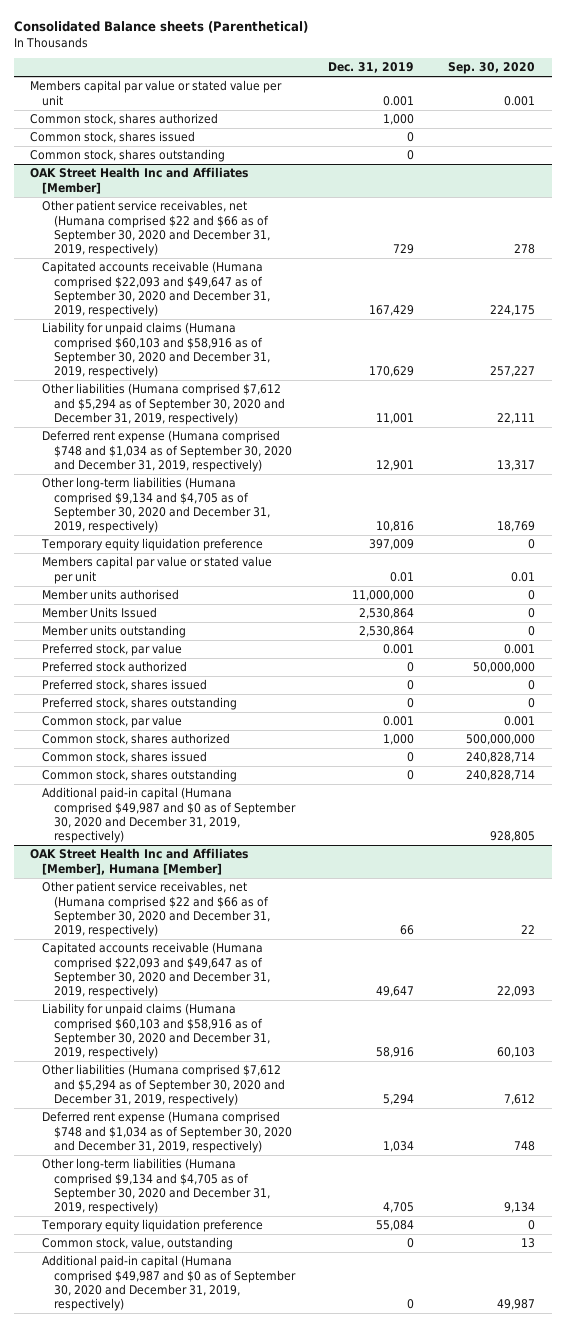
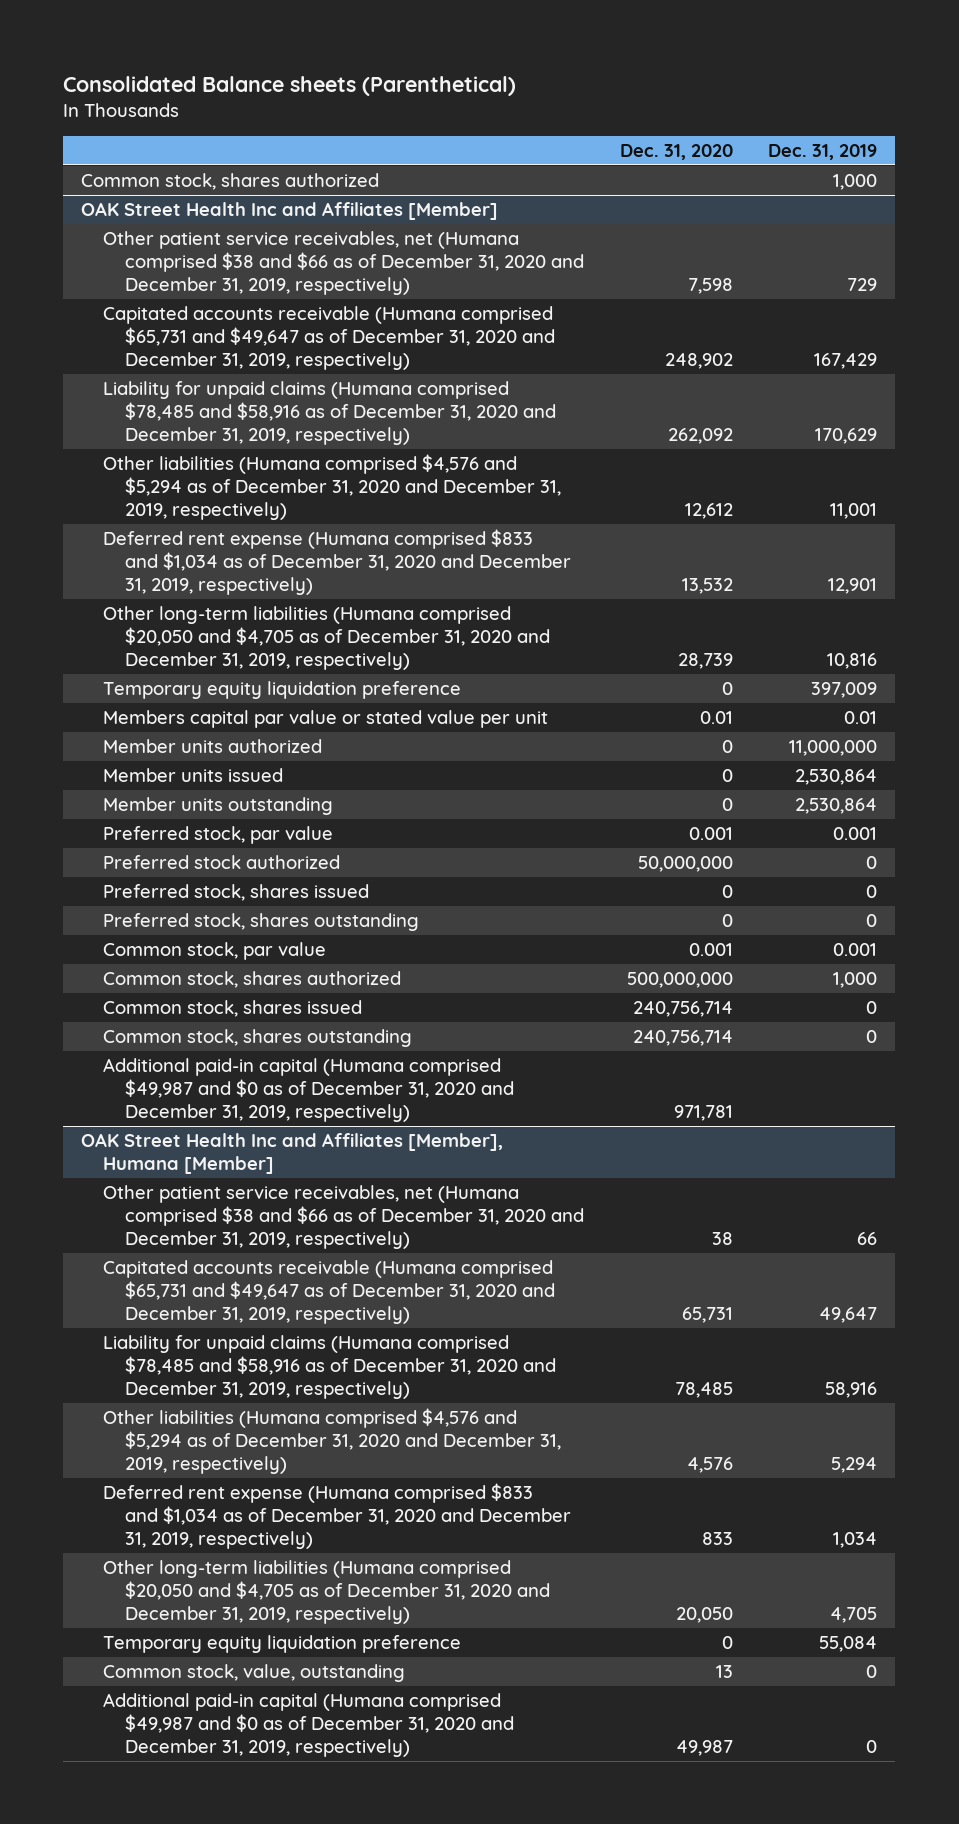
- | Dec. 31, 2019 | Sep. 30, 2020
+ | Dec. 31, 2020 | Dec. 31, 2019
- Members capital par value or stated value per unit | 0.001 | 0.001
- Common stock, shares issued | 0 |
- Common stock, shares outstanding | 0 |
@ OAK Street Health Inc and Affiliates [Member]
- Other patient service receivables, net (Humana comprised $22 and $66 as of September 30, 2020 and December 31, 2019, respectively) | 729 | 278
- Capitated accounts receivable (Humana comprised $22,093 and $49,647 as of September 30, 2020 and December 31, 2019, respectively) | 167,429 | 224,175
- Liability for unpaid claims (Humana comprised $60,103 and $58,916 as of September 30, 2020 and December 31, 2019, respectively) | 170,629 | 257,227
- Other liabilities (Humana comprised $7,612 and $5,294 as of September 30, 2020 and December 31, 2019, respectively) | 11,001 | 22,111
- Deferred rent expense (Humana comprised $748 and $1,034 as of September 30, 2020 and December 31, 2019, respectively) | 12,901 | 13,317
- Other long-term liabilities (Humana comprised $9,134 and $4,705 as of September 30, 2020 and December 31, 2019, respectively) | 10,816 | 18,769
+ Other patient service receivables, net (Humana comprised $38 and $66 as of December 31, 2020 and December 31, 2019, respectively) | 7,598 | 729
+ Capitated accounts receivable (Humana comprised $65,731 and $49,647 as of December 31, 2020 and December 31, 2019, respectively) | 248,902 | 167,429
+ Liability for unpaid claims (Humana comprised $78,485 and $58,916 as of December 31, 2020 and December 31, 2019, respectively) | 262,092 | 170,629
+ Other liabilities (Humana comprised $4,576 and $5,294 as of December 31, 2020 and December 31, 2019, respectively) | 12,612 | 11,001
+ Deferred rent expense (Humana comprised $833 and $1,034 as of December 31, 2020 and December 31, 2019, respectively) | 13,532 | 12,901
+ Other long-term liabilities (Humana comprised $20,050 and $4,705 as of December 31, 2020 and December 31, 2019, respectively) | 28,739 | 10,816
- Member units authorised | 11,000,000 | 0
- Member Units Issued | 2,530,864 | 0
+ Member units authorized | 0 | 11,000,000
+ Member units issued | 0 | 2,530,864
- Additional paid-in capital (Humana comprised $49,987 and $0 as of September 30, 2020 and December 31, 2019, respectively) | | 928,805
+ Additional paid-in capital (Humana comprised $49,987 and $0 as of December 31, 2020 and December 31, 2019, respectively) | 971,781 |
@ OAK Street Health Inc and Affiliates [Member], Humana [Member]
- Other patient service receivables, net (Humana comprised $22 and $66 as of September 30, 2020 and December 31, 2019, respectively) | 66 | 22
- Capitated accounts receivable (Humana comprised $22,093 and $49,647 as of September 30, 2020 and December 31, 2019, respectively) | 49,647 | 22,093
- Liability for unpaid claims (Humana comprised $60,103 and $58,916 as of September 30, 2020 and December 31, 2019, respectively) | 58,916 | 60,103
- Other liabilities (Humana comprised $7,612 and $5,294 as of September 30, 2020 and December 31, 2019, respectively) | 5,294 | 7,612
- Deferred rent expense (Humana comprised $748 and $1,034 as of September 30, 2020 and December 31, 2019, respectively) | 1,034 | 748
- Other long-term liabilities (Humana comprised $9,134 and $4,705 as of September 30, 2020 and December 31, 2019, respectively) | 4,705 | 9,134
+ Other patient service receivables, net (Humana comprised $38 and $66 as of December 31, 2020 and December 31, 2019, respectively) | 38 | 66
+ Capitated accounts receivable (Humana comprised $65,731 and $49,647 as of December 31, 2020 and December 31, 2019, respectively) | 65,731 | 49,647
+ Liability for unpaid claims (Humana comprised $78,485 and $58,916 as of December 31, 2020 and December 31, 2019, respectively) | 78,485 | 58,916
+ Other liabilities (Humana comprised $4,576 and $5,294 as of December 31, 2020 and December 31, 2019, respectively) | 4,576 | 5,294
+ Deferred rent expense (Humana comprised $833 and $1,034 as of December 31, 2020 and December 31, 2019, respectively) | 833 | 1,034
+ Other long-term liabilities (Humana comprised $20,050 and $4,705 as of December 31, 2020 and December 31, 2019, respectively) | 20,050 | 4,705
- Additional paid-in capital (Humana comprised $49,987 and $0 as of September 30, 2020 and December 31, 2019, respectively) | 0 | 49,987
+ Additional paid-in capital (Humana comprised $49,987 and $0 as of December 31, 2020 and December 31, 2019, respectively) | 49,987 | 0

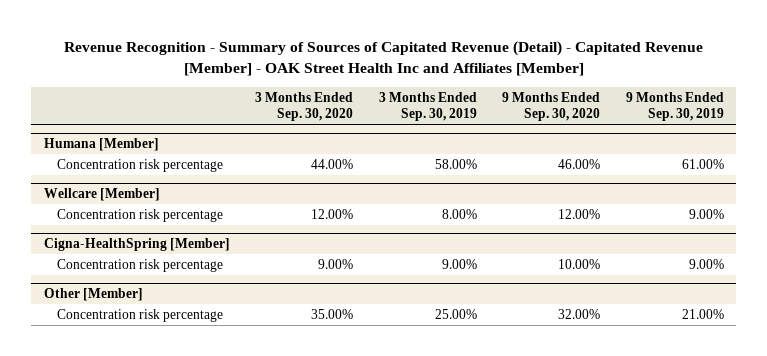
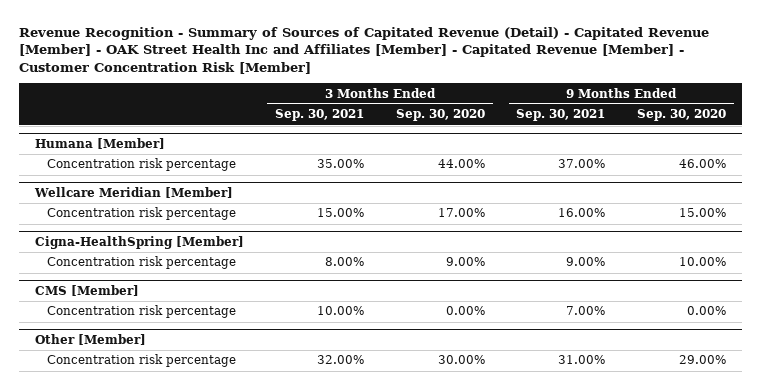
- Revenue Recognition - Summary of Sources of Capitated Revenue (Detail) - Capitated Revenue [Member] - OAK Street Health Inc and Affiliates [Member]
+ Revenue Recognition - Summary of Sources of Capitated Revenue (Detail) - Capitated Revenue [Member] - OAK Street Health Inc and Affiliates [Member] - Capitated Revenue [Member] - Customer Concentration Risk [Member]
- | 3 Months Ended Sep. 30, 2020 | 3 Months Ended Sep. 30, 2019 | 9 Months Ended Sep. 30, 2020 | 9 Months Ended Sep. 30, 2019
+ | 3 Months Ended Sep. 30, 2021 | 3 Months Ended Sep. 30, 2020 | 9 Months Ended Sep. 30, 2021 | 9 Months Ended Sep. 30, 2020
- Wellcare [Member]
- Concentration risk percentage | 12.00% | 8.00% | 12.00% | 9.00%
+ Wellcare Meridian [Member]
+ Concentration risk percentage | 15.00% | 17.00% | 16.00% | 15.00%
+ CMS [Member]
+ Concentration risk percentage | 10.00% | 0.00% | 7.00% | 0.00%
@ Other [Member]
- Concentration risk percentage | 35.00% | 25.00% | 32.00% | 21.00%
+ Concentration risk percentage | 32.00% | 30.00% | 31.00% | 29.00%

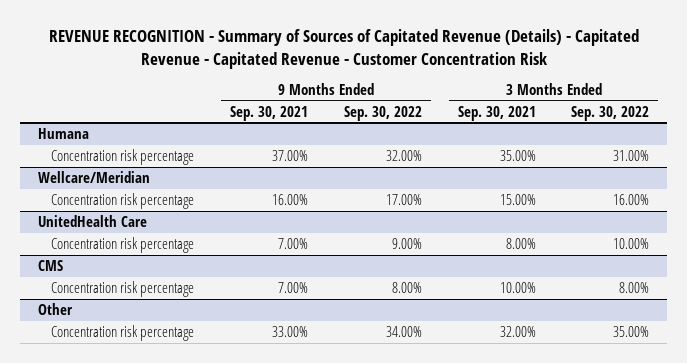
- Revenue Recognition - Summary of Sources of Capitated Revenue (Detail) - Capitated Revenue [Member] - OAK Street Health Inc and Affiliates [Member] - Capitated Revenue [Member] - Customer Concentration Risk [Member]
+ REVENUE RECOGNITION - Summary of Sources of Capitated Revenue (Details) - Capitated Revenue - Capitated Revenue - Customer Concentration Risk
- | 3 Months Ended Sep. 30, 2021 | 3 Months Ended Sep. 30, 2020 | 9 Months Ended Sep. 30, 2021 | 9 Months Ended Sep. 30, 2020
+ | 9 Months Ended Sep. 30, 2021 | 9 Months Ended Sep. 30, 2022 | 3 Months Ended Sep. 30, 2021 | 3 Months Ended Sep. 30, 2022
- Humana [Member]
+ Humana
- Wellcare Meridian [Member]
+ Wellcare/Meridian
- Cigna-HealthSpring [Member]
- Concentration risk percentage | 8.00% | 9.00% | 9.00% | 10.00%
- CMS [Member]
+ UnitedHealth Care
+ Concentration risk percentage | 7.00% | 9.00% | 8.00% | 10.00%
+ CMS
- Other [Member]
- Concentration risk percentage | 32.00% | 30.00% | 31.00% | 29.00%
+ Other
+ Concentration risk percentage | 33.00% | 34.00% | 32.00% | 35.00%

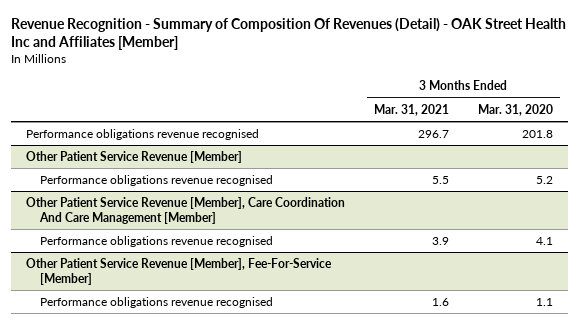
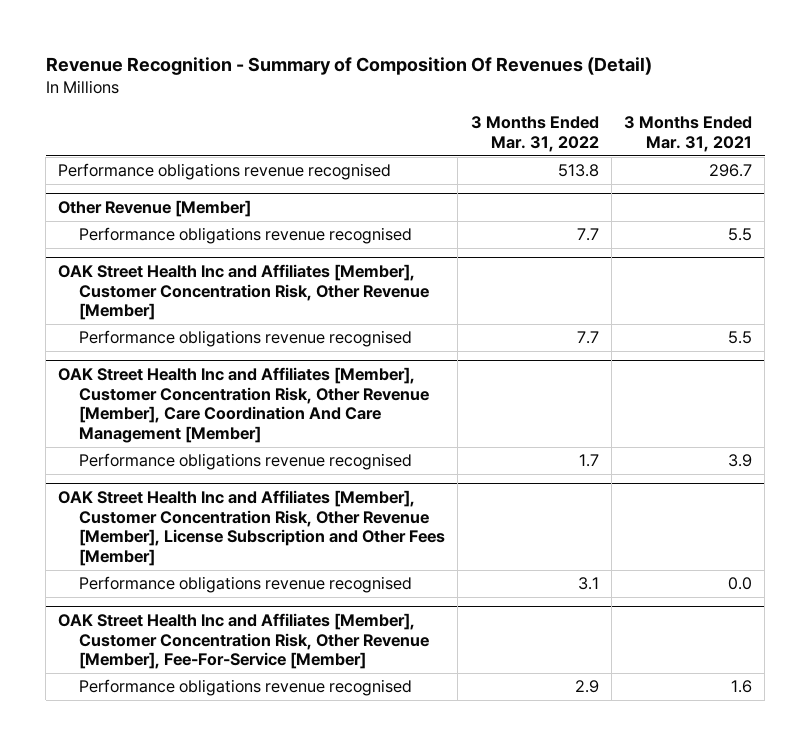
- Revenue Recognition - Summary of Composition Of Revenues (Detail) - OAK Street Health Inc and Affiliates [Member]
+ Revenue Recognition - Summary of Composition Of Revenues (Detail)
- | 3 Months Ended Mar. 31, 2021 | 3 Months Ended Mar. 31, 2020
+ | 3 Months Ended Mar. 31, 2022 | 3 Months Ended Mar. 31, 2021
- Other Patient Service Revenue [Member]
+ Other Revenue [Member]
- Other Patient Service Revenue [Member], Care Coordination And Care Management [Member]
+ OAK Street Health Inc and Affiliates [Member], Customer Concentration Risk, Other Revenue [Member]
+ Performance obligations revenue recognised | 7.7 | 5.5
+ OAK Street Health Inc and Affiliates [Member], Customer Concentration Risk, Other Revenue [Member], Care Coordination And Care Management [Member]
- Other Patient Service Revenue [Member], Fee-For-Service [Member]
+ OAK Street Health Inc and Affiliates [Member], Customer Concentration Risk, Other Revenue [Member], License Subscription and Other Fees [Member]
+ Performance obligations revenue recognised | 3.1 | 0.0
+ OAK Street Health Inc and Affiliates [Member], Customer Concentration Risk, Other Revenue [Member], Fee-For-Service [Member]

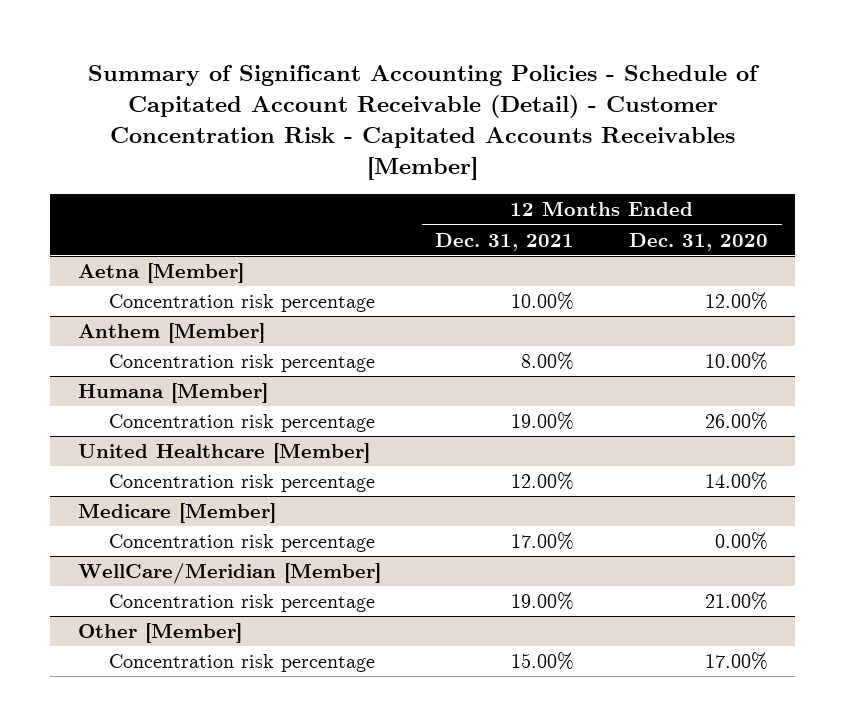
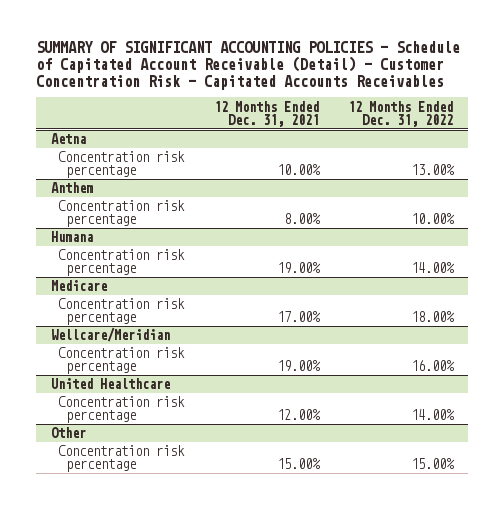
- Summary of Significant Accounting Policies - Schedule of Capitated Account Receivable (Detail) - Customer Concentration Risk - Capitated Accounts Receivables [Member]
+ SUMMARY OF SIGNIFICANT ACCOUNTING POLICIES - Schedule of Capitated Account Receivable (Detail) - Customer Concentration Risk - Capitated Accounts Receivables
- | 12 Months Ended Dec. 31, 2021 | 12 Months Ended Dec. 31, 2020
+ | 12 Months Ended Dec. 31, 2021 | 12 Months Ended Dec. 31, 2022
- Aetna [Member]
+ Aetna
- Anthem [Member]
+ Anthem
- Humana [Member]
+ Humana
- United Healthcare [Member]
- Concentration risk percentage | 12.00% | 14.00%
- Medicare [Member]
+ Medicare
- WellCare/Meridian [Member]
+ Wellcare/Meridian
- Other [Member]
+ United Healthcare
+ Concentration risk percentage | 12.00% | 14.00%
+ Other

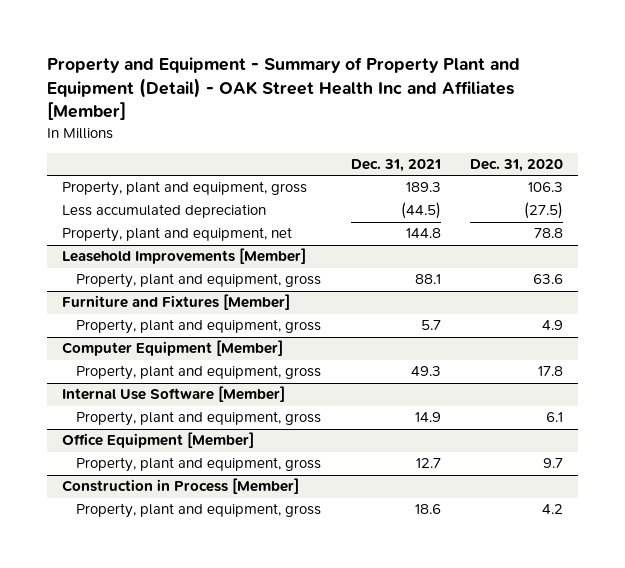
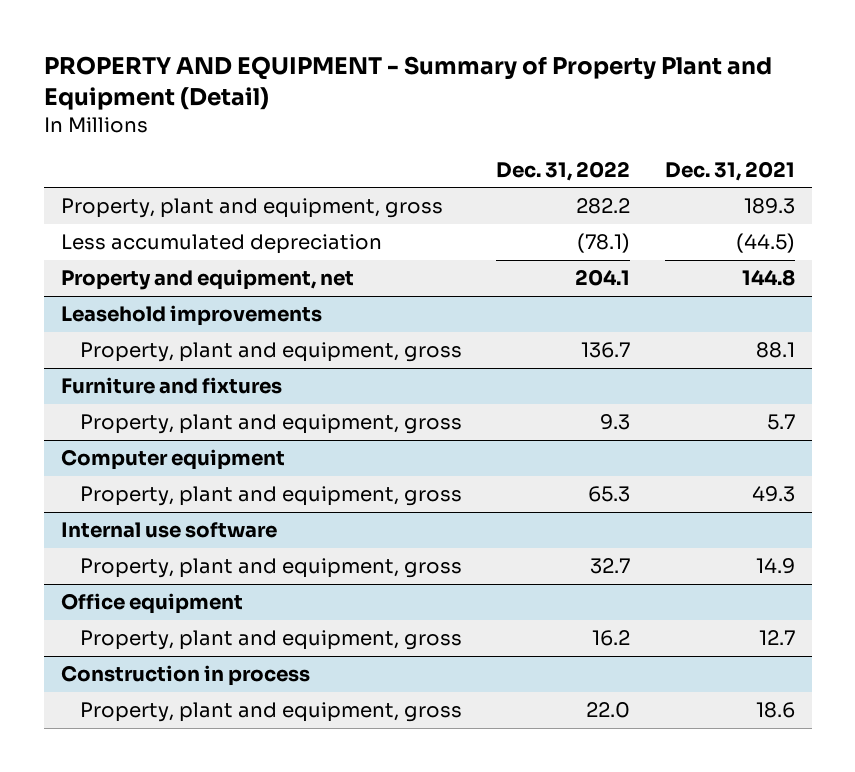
- Property and Equipment - Summary of Property Plant and Equipment (Detail) - OAK Street Health Inc and Affiliates [Member]
+ PROPERTY AND EQUIPMENT - Summary of Property Plant and Equipment (Detail)
- | Dec. 31, 2021 | Dec. 31, 2020
+ | Dec. 31, 2022 | Dec. 31, 2021
- Property, plant and equipment, net | 144.8 | 78.8
- Leasehold Improvements [Member]
+ Property and equipment, net | 204.1 | 144.8
+ Leasehold improvements
- Furniture and Fixtures [Member]
+ Furniture and fixtures
- Computer Equipment [Member]
+ Computer equipment
- Internal Use Software [Member]
+ Internal use software
- Office Equipment [Member]
+ Office equipment
- Construction in Process [Member]
+ Construction in process

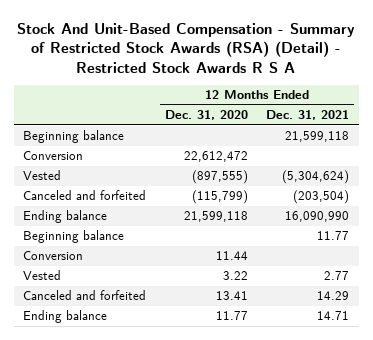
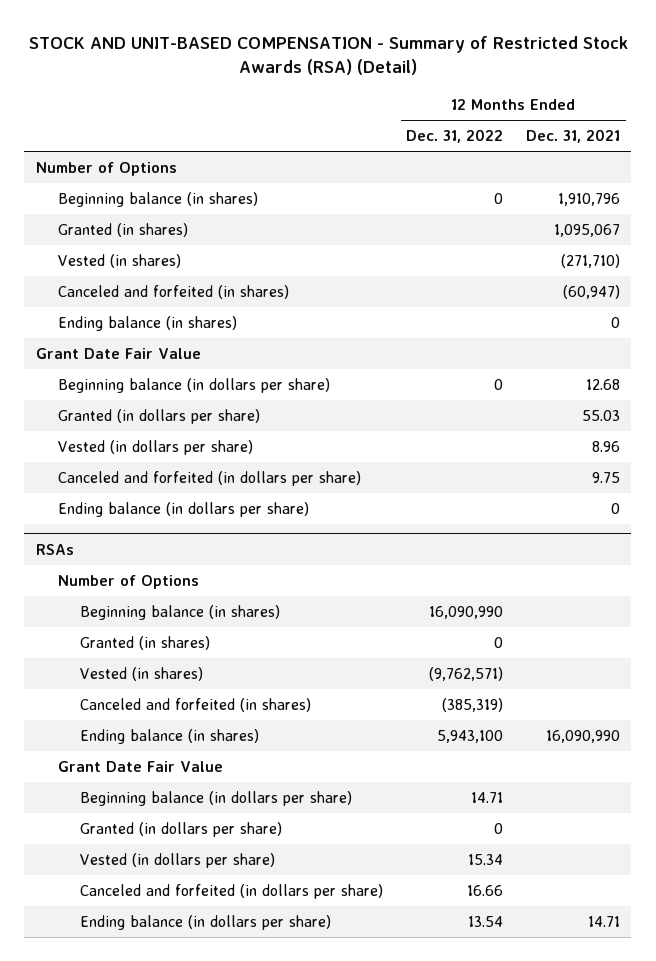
- Stock And Unit-Based Compensation - Summary of Restricted Stock Awards (RSA) (Detail) - Restricted Stock Awards R S A
+ STOCK AND UNIT-BASED COMPENSATION - Summary of Restricted Stock Awards (RSA) (Detail)
- | 12 Months Ended Dec. 31, 2020 | 12 Months Ended Dec. 31, 2021
+ | 12 Months Ended Dec. 31, 2022 | 12 Months Ended Dec. 31, 2021
- Beginning balance | | 21,599,118
- Conversion | 22,612,472 |
- Vested | (897,555) | (5,304,624)
- Canceled and forfeited | (115,799) | (203,504)
- Ending balance | 21,599,118 | 16,090,990
- Beginning balance | | 11.77
- Conversion | 11.44 |
- Vested | 3.22 | 2.77
- Canceled and forfeited | 13.41 | 14.29
- Ending balance | 11.77 | 14.71
+ Number of Options
+ Beginning balance (in shares) | 0 | 1,910,796
+ Granted (in shares) | | 1,095,067
+ Vested (in shares) | | (271,710)
+ Canceled and forfeited (in shares) | | (60,947)
+ Ending balance (in shares) | | 0
+ Grant Date Fair Value
+ Beginning balance (in dollars per share) | 0 | 12.68
+ Granted (in dollars per share) | | 55.03
+ Vested (in dollars per share) | | 8.96
+ Canceled and forfeited (in dollars per share) | | 9.75
+ Ending balance (in dollars per share) | | 0
+ RSAs
+ Number of Options
+ Beginning balance (in shares) | 16,090,990 |
+ Granted (in shares) | 0 |
+ Vested (in shares) | (9,762,571) |
+ Canceled and forfeited (in shares) | (385,319) |
+ Ending balance (in shares) | 5,943,100 | 16,090,990
+ Grant Date Fair Value
+ Beginning balance (in dollars per share) | 14.71 |
+ Granted (in dollars per share) | 0 |
+ Vested (in dollars per share) | 15.34 |
+ Canceled and forfeited (in dollars per share) | 16.66 |
+ Ending balance (in dollars per share) | 13.54 | 14.71

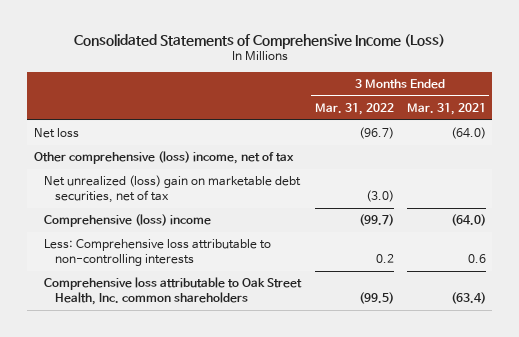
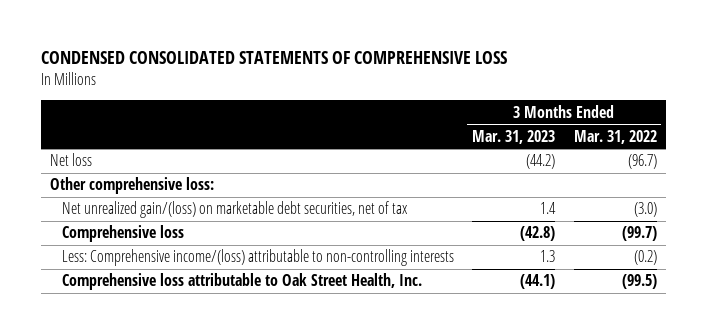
- Consolidated Statements of Comprehensive Income (Loss)
+ CONDENSED CONSOLIDATED STATEMENTS OF COMPREHENSIVE LOSS
- | 3 Months Ended Mar. 31, 2022 | 3 Months Ended Mar. 31, 2021
+ | 3 Months Ended Mar. 31, 2023 | 3 Months Ended Mar. 31, 2022
- Other comprehensive (loss) income, net of tax
- Net unrealized (loss) gain on marketable debt securities, net of tax | (3.0) |
- Comprehensive (loss) income | (99.7) | (64.0)
- Less: Comprehensive loss attributable to non-controlling interests | 0.2 | 0.6
- Comprehensive loss attributable to Oak Street Health, Inc. common shareholders | (99.5) | (63.4)
+ Other comprehensive loss:
+ Net unrealized gain/(loss) on marketable debt securities, net of tax | 1.4 | (3.0)
+ Comprehensive loss | (42.8) | (99.7)
+ Less: Comprehensive income/(loss) attributable to non-controlling interests | 1.3 | (0.2)
+ Comprehensive loss attributable to Oak Street Health, Inc. | (44.1) | (99.5)

